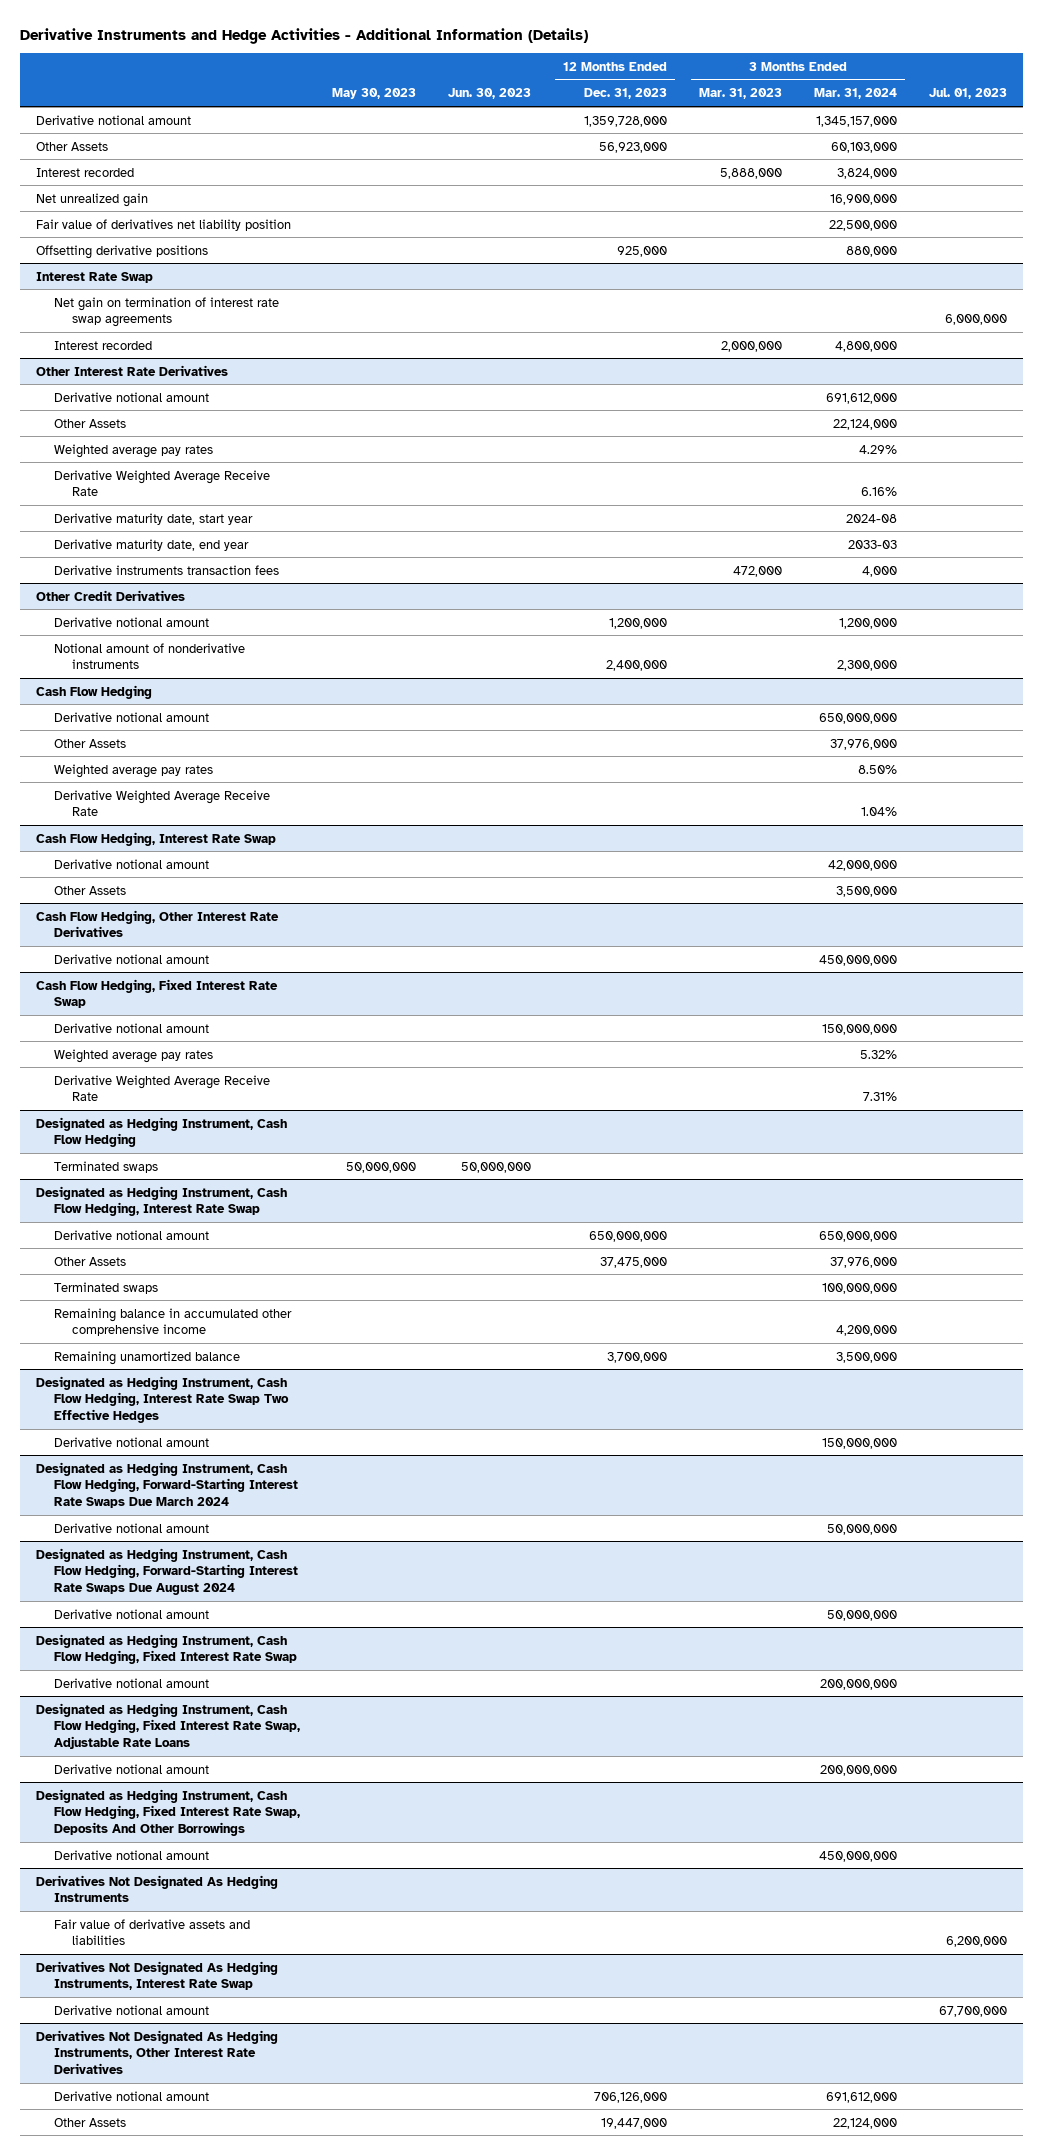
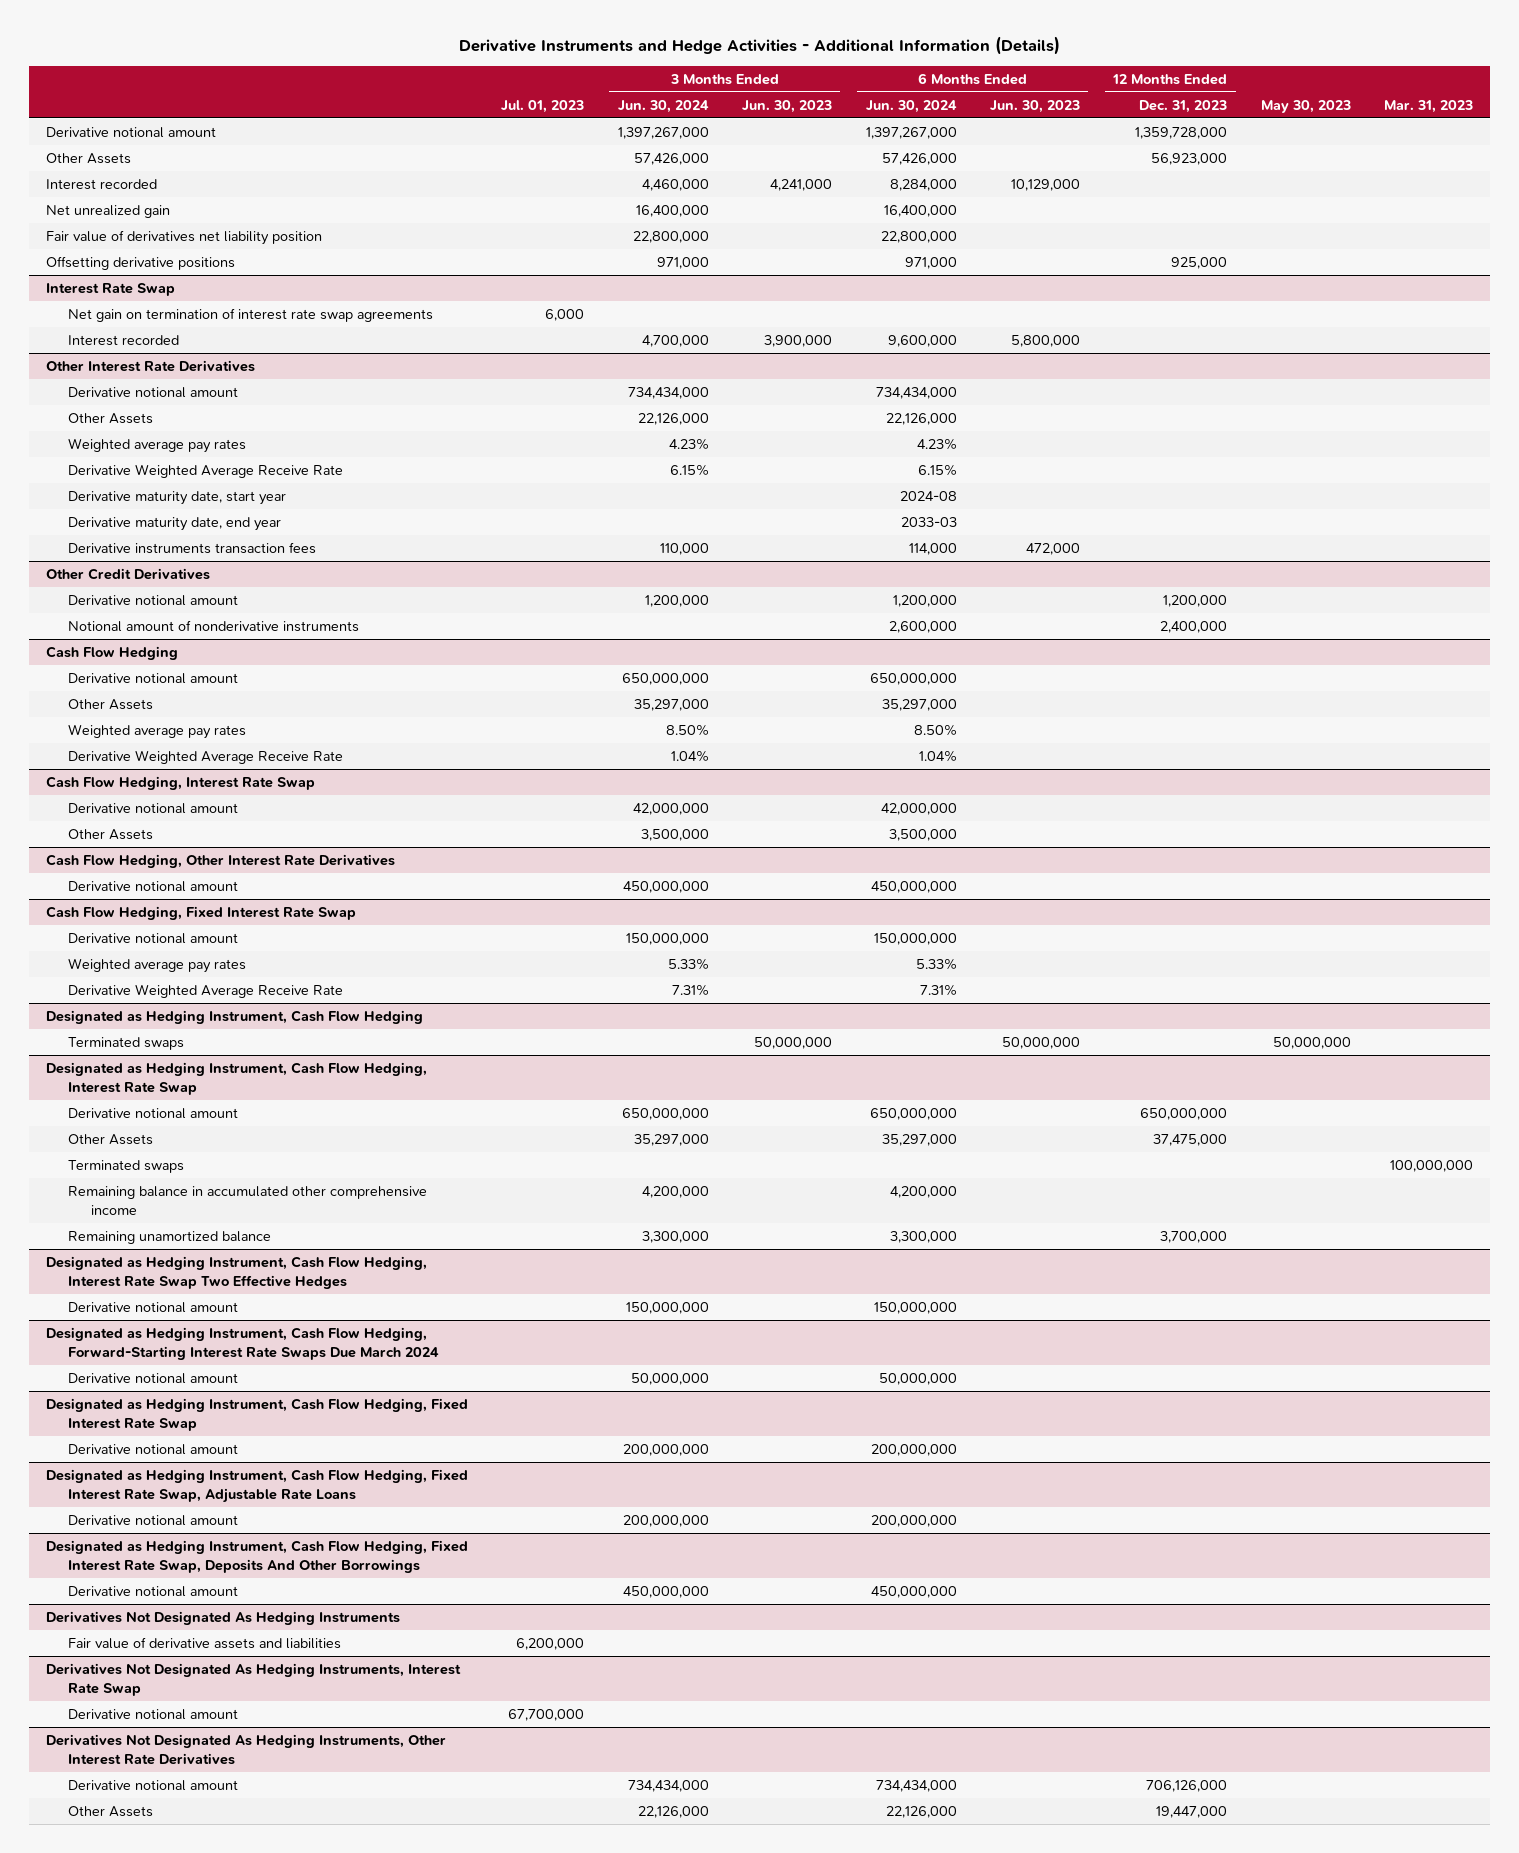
- | May 30, 2023 | Jun. 30, 2023 | 12 Months Ended Dec. 31, 2023 | 3 Months Ended Mar. 31, 2023 | 3 Months Ended Mar. 31, 2024 | Jul. 01, 2023
+ | Jul. 01, 2023 | 3 Months Ended Jun. 30, 2024 | 3 Months Ended Jun. 30, 2023 | 6 Months Ended Jun. 30, 2024 | 6 Months Ended Jun. 30, 2023 | 12 Months Ended Dec. 31, 2023 | May 30, 2023 | Mar. 31, 2023
@ Interest Rate Swap
- Net gain on termination of interest rate swap agreements | | | | | | 6,000,000
+ Net gain on termination of interest rate swap agreements | 6,000 | | | | | | |
- Designated as Hedging Instrument, Cash Flow Hedging, Forward-Starting Interest Rate Swaps Due August 2024
- Derivative notional amount | | | | | 50,000,000 |

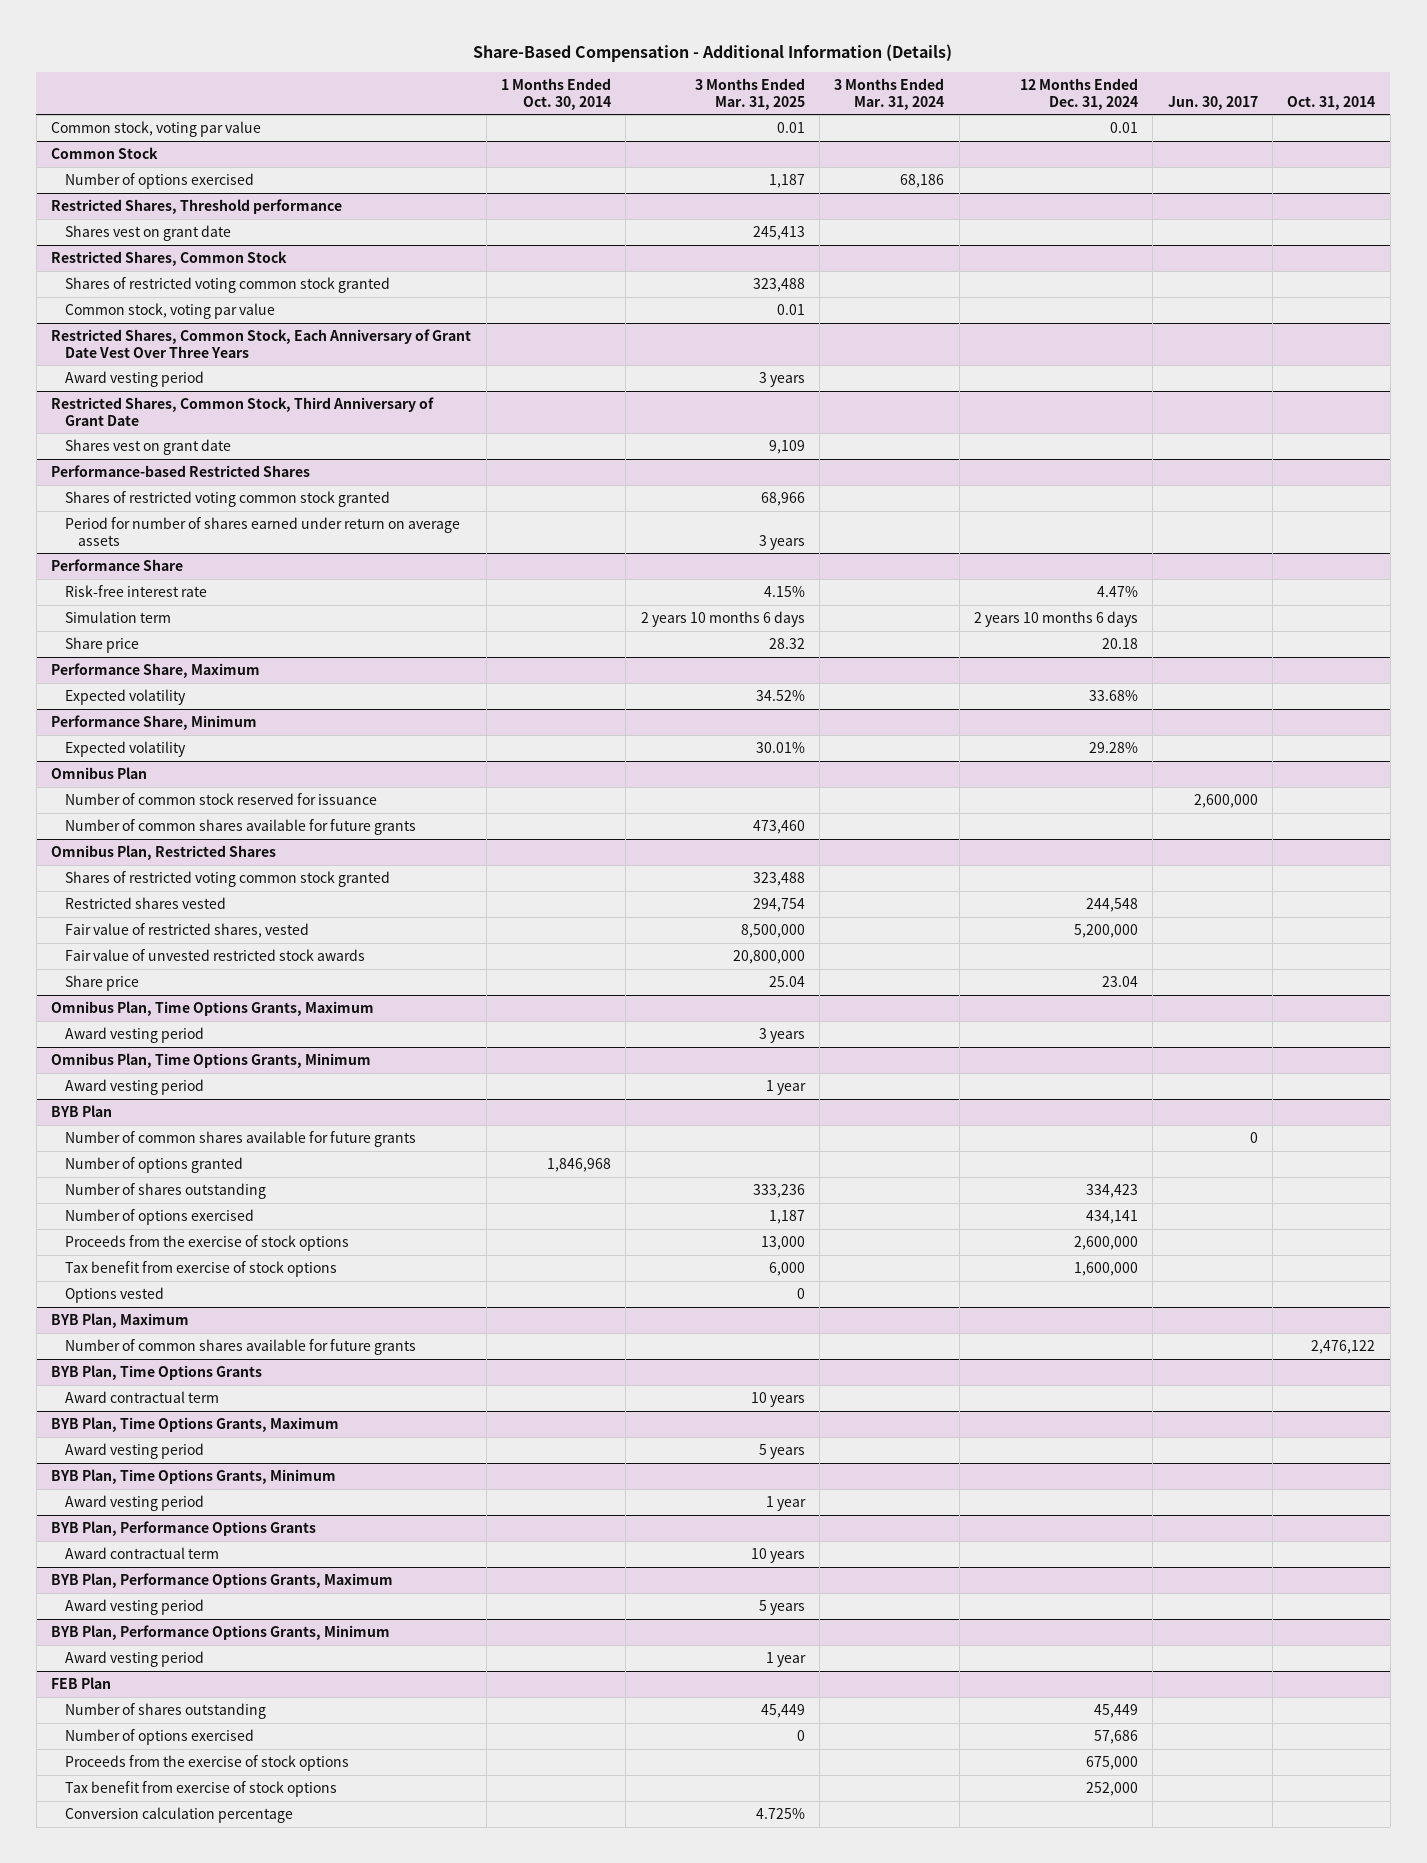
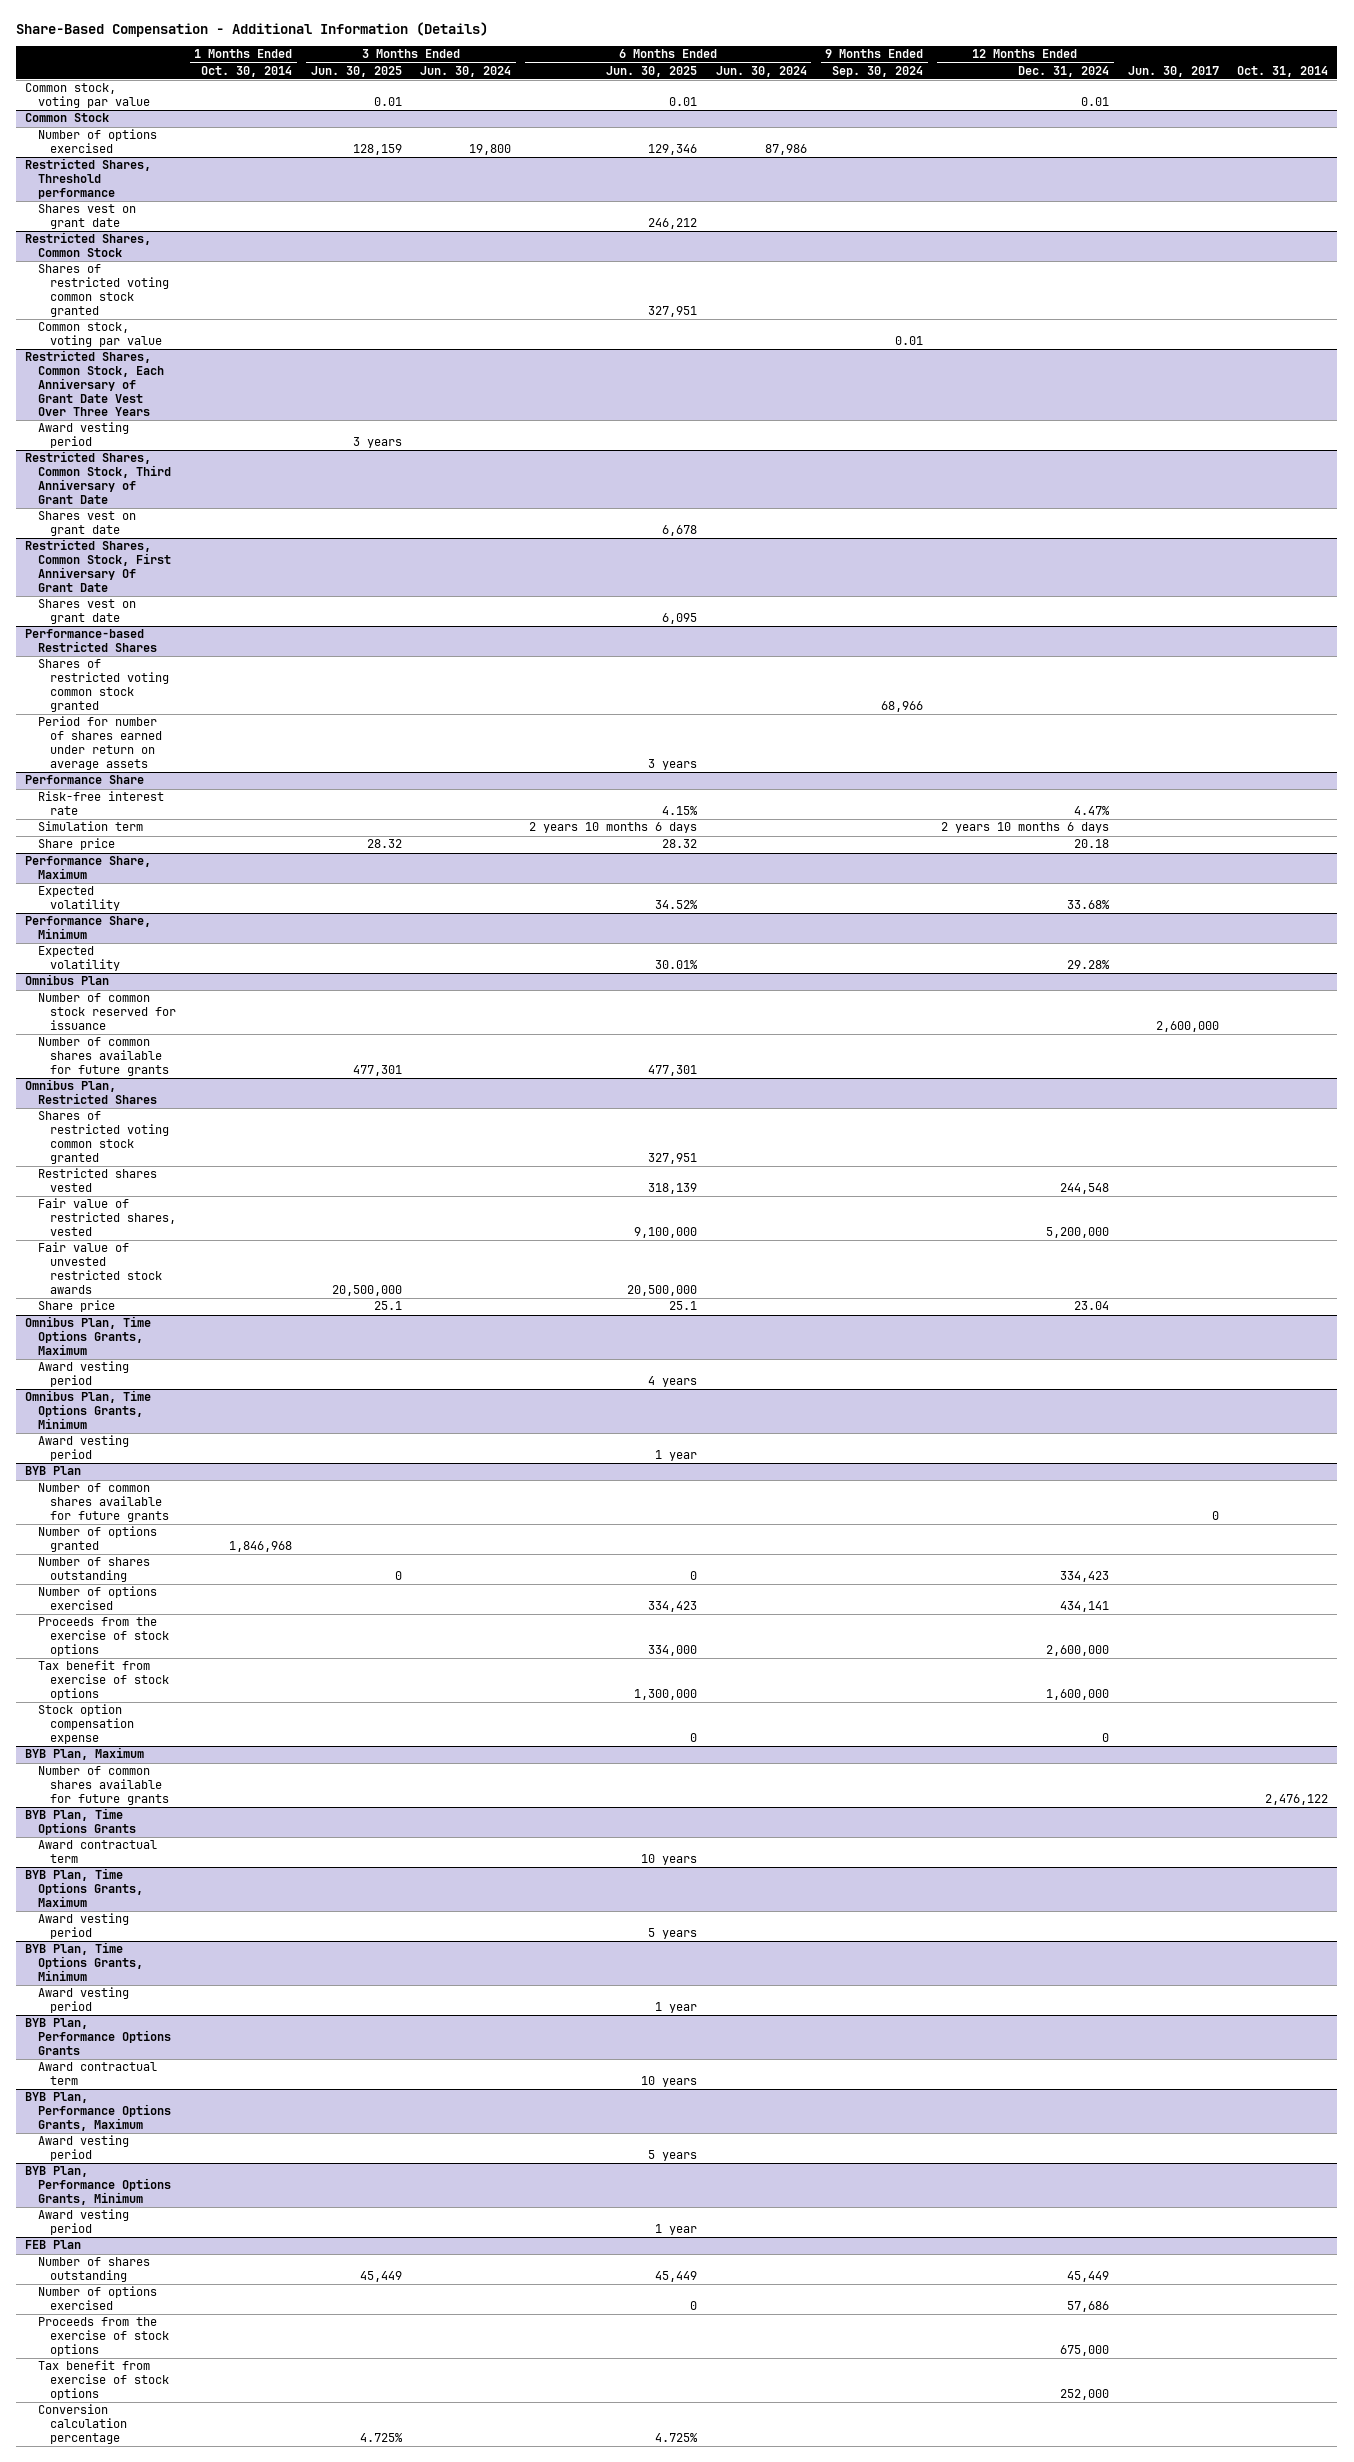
- | 1 Months Ended Oct. 30, 2014 | 3 Months Ended Mar. 31, 2025 | 3 Months Ended Mar. 31, 2024 | 12 Months Ended Dec. 31, 2024 | Jun. 30, 2017 | Oct. 31, 2014
+ | 1 Months Ended Oct. 30, 2014 | 3 Months Ended Jun. 30, 2025 | 3 Months Ended Jun. 30, 2024 | 6 Months Ended Jun. 30, 2025 | 6 Months Ended Jun. 30, 2024 | 9 Months Ended Sep. 30, 2024 | 12 Months Ended Dec. 31, 2024 | Jun. 30, 2017 | Oct. 31, 2014
+ Restricted Shares, Common Stock, First Anniversary Of Grant Date
+ Shares vest on grant date | | | | 6,095 | | | | |
@ BYB Plan
- Options vested | | 0 | | | |
+ Stock option compensation expense | | | | 0 | | | 0 | |

